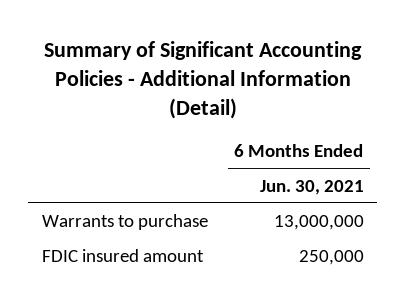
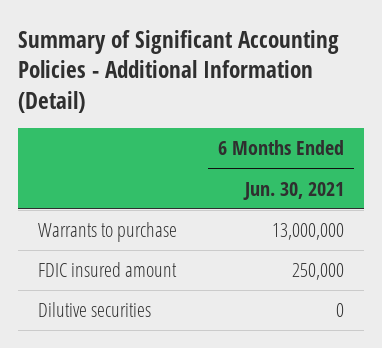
+ Dilutive securities | 0

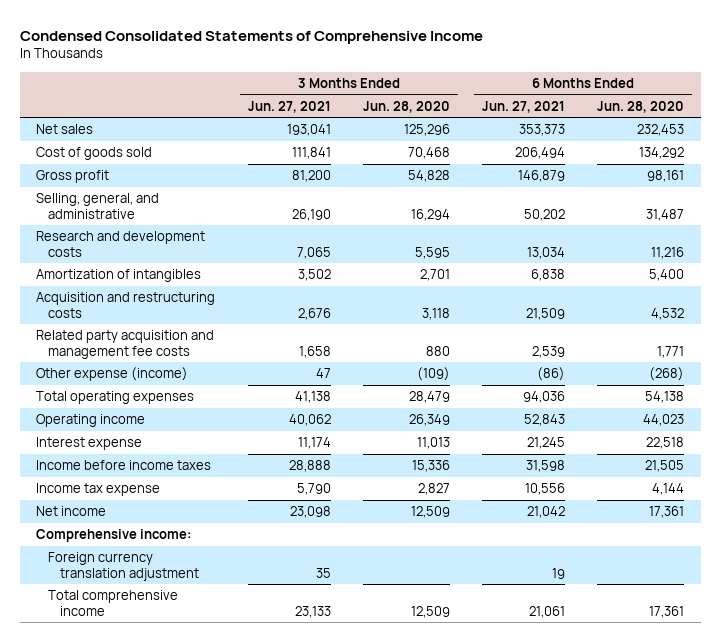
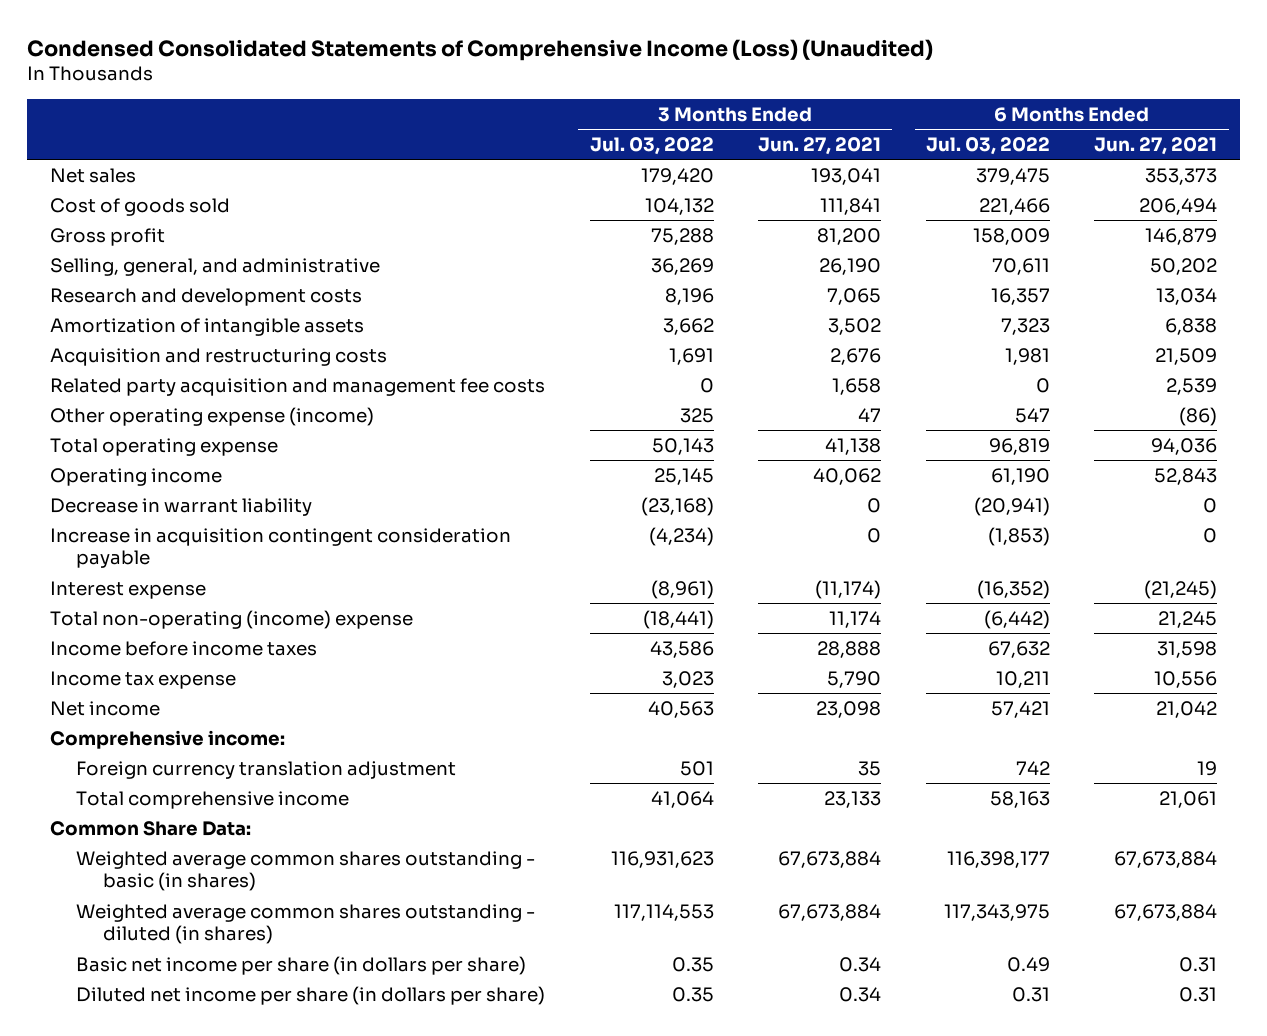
- Condensed Consolidated Statements of Comprehensive Income
+ Condensed Consolidated Statements of Comprehensive Income (Loss) (Unaudited)
- | 3 Months Ended Jun. 27, 2021 | 3 Months Ended Jun. 28, 2020 | 6 Months Ended Jun. 27, 2021 | 6 Months Ended Jun. 28, 2020
+ | 3 Months Ended Jul. 03, 2022 | 3 Months Ended Jun. 27, 2021 | 6 Months Ended Jul. 03, 2022 | 6 Months Ended Jun. 27, 2021
- Amortization of intangibles | 3,502 | 2,701 | 6,838 | 5,400
+ Amortization of intangible assets | 3,662 | 3,502 | 7,323 | 6,838
- Other expense (income) | 47 | (109) | (86) | (268)
- Total operating expenses | 41,138 | 28,479 | 94,036 | 54,138
+ Other operating expense (income) | 325 | 47 | 547 | (86)
+ Total operating expense | 50,143 | 41,138 | 96,819 | 94,036
- Interest expense | 11,174 | 11,013 | 21,245 | 22,518
+ Decrease in warrant liability | (23,168) | 0 | (20,941) | 0
+ Increase in acquisition contingent consideration payable | (4,234) | 0 | (1,853) | 0
+ Interest expense | (8,961) | (11,174) | (16,352) | (21,245)
+ Total non-operating (income) expense | (18,441) | 11,174 | (6,442) | 21,245
+ Common Share Data:
+ Weighted average common shares outstanding - basic (in shares) | 116,931,623 | 67,673,884 | 116,398,177 | 67,673,884
+ Weighted average common shares outstanding - diluted (in shares) | 117,114,553 | 67,673,884 | 117,343,975 | 67,673,884
+ Basic net income per share (in dollars per share) | 0.35 | 0.34 | 0.49 | 0.31
+ Diluted net income per share (in dollars per share) | 0.35 | 0.34 | 0.31 | 0.31

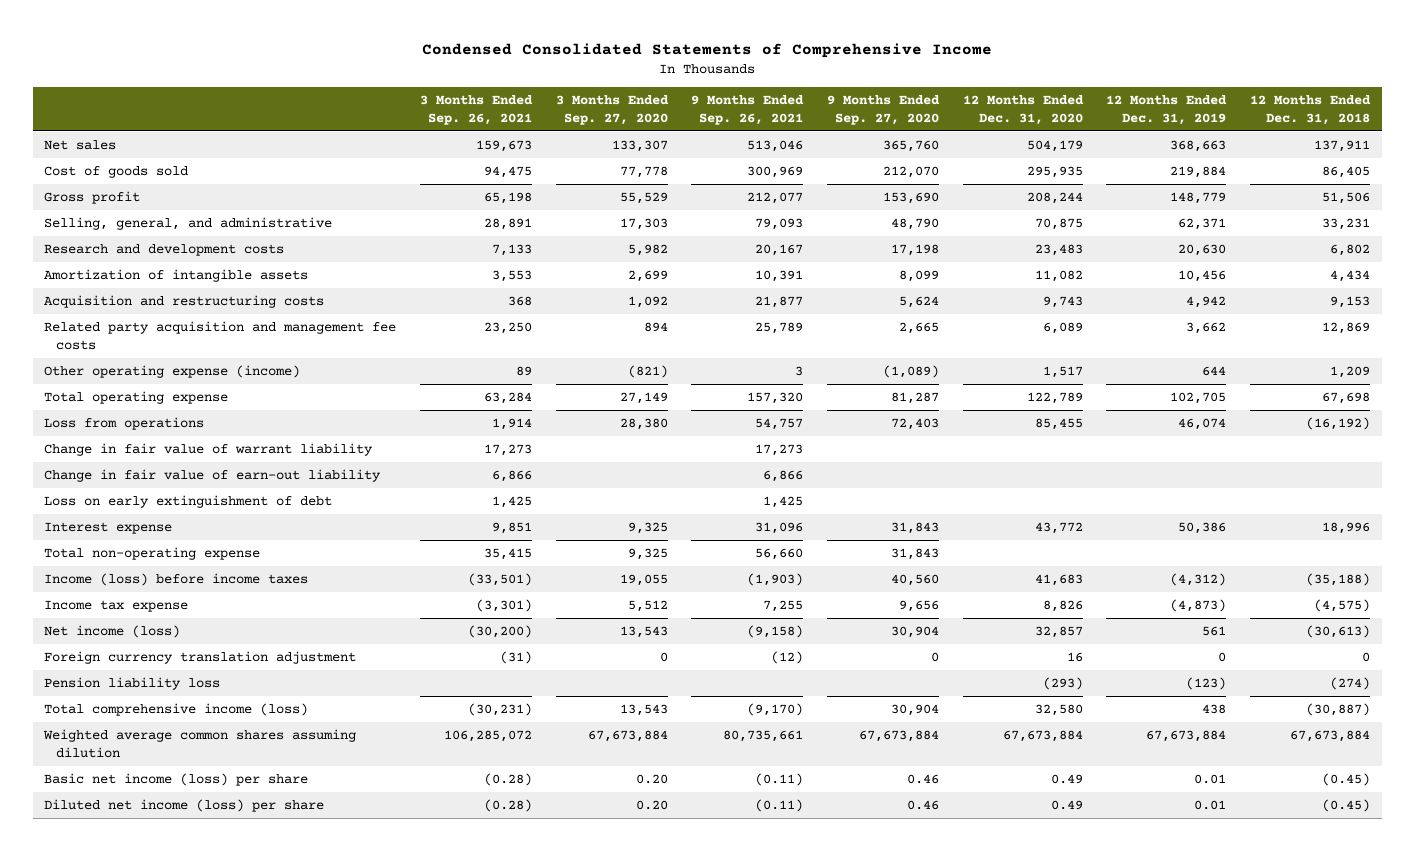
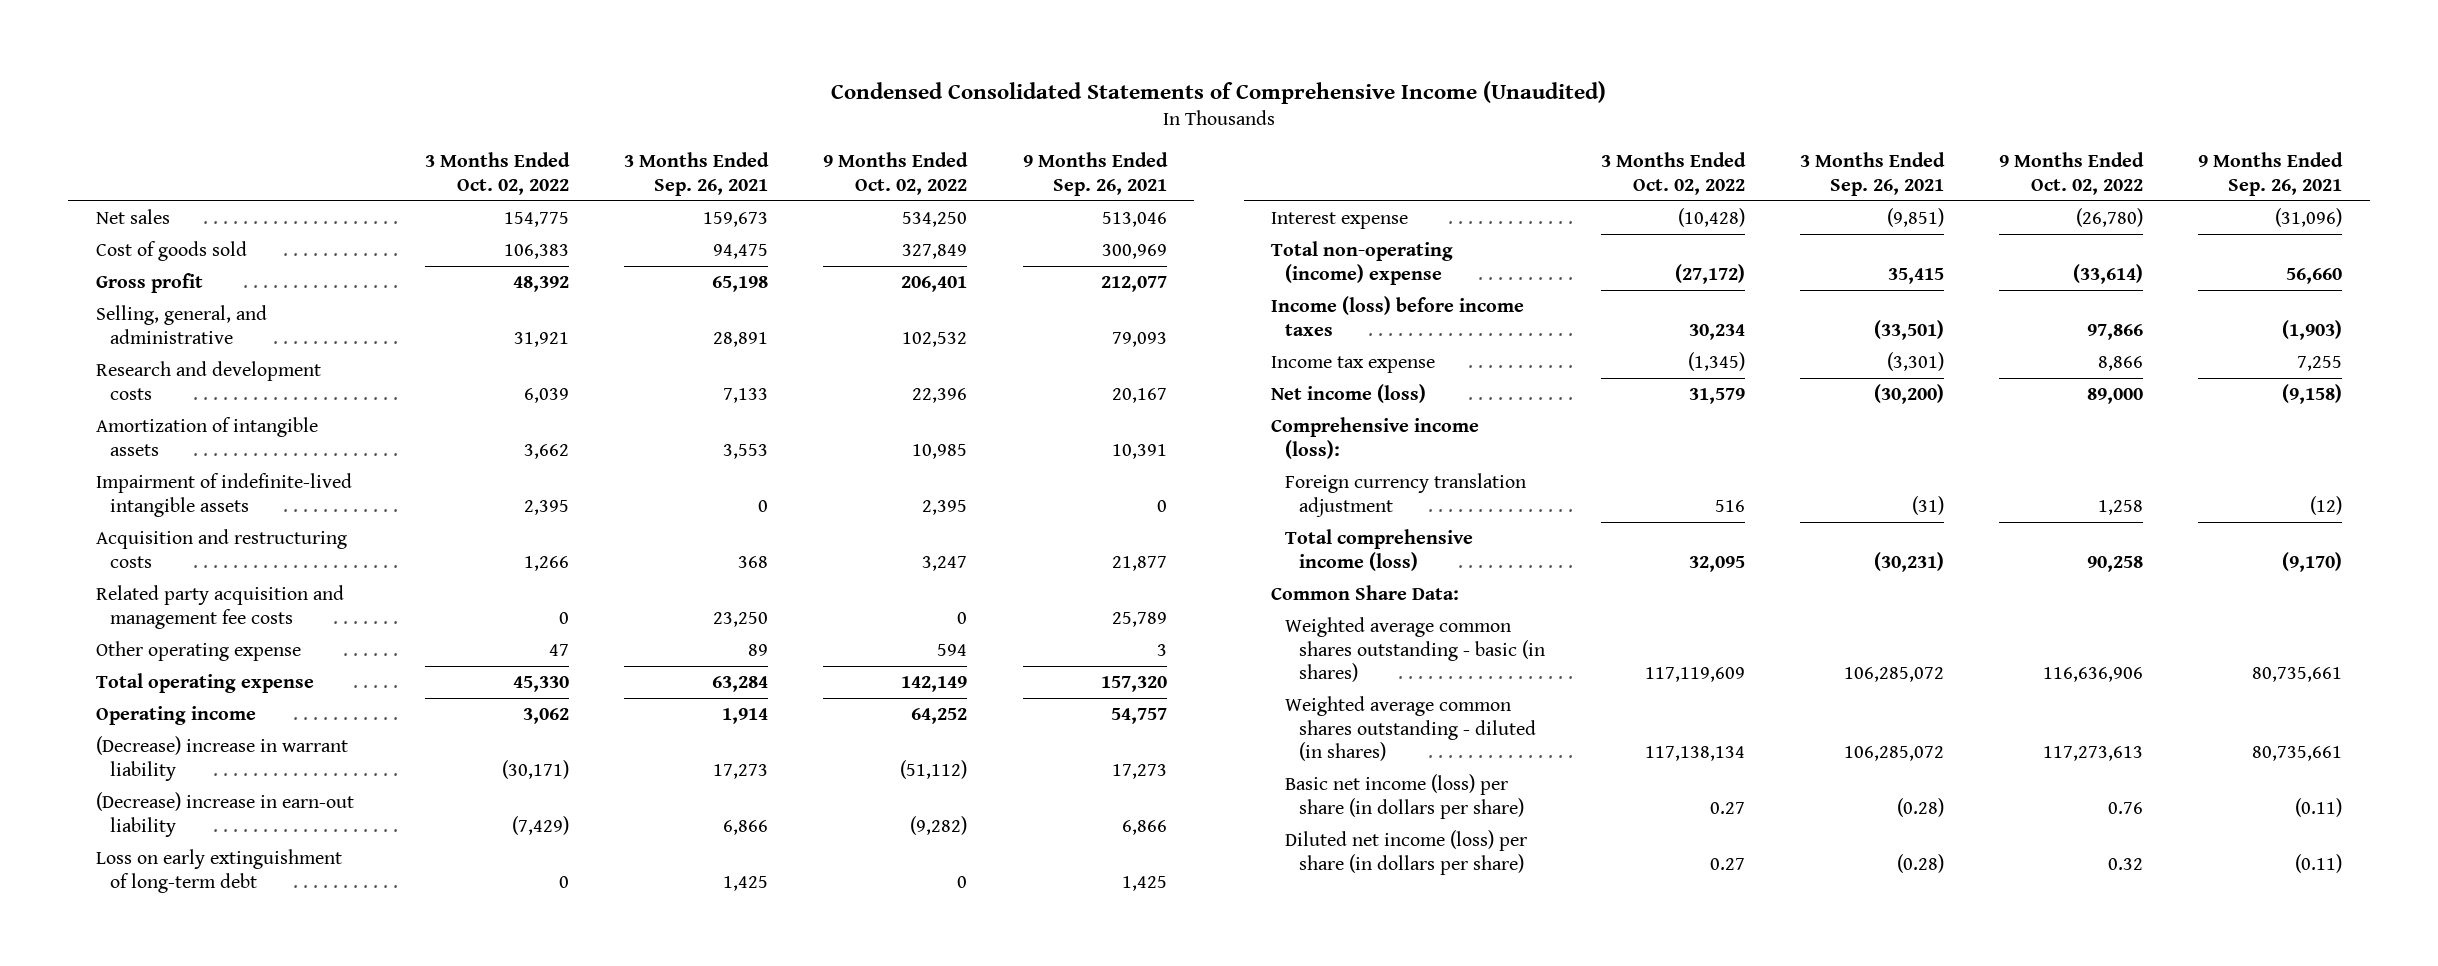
- Condensed Consolidated Statements of Comprehensive Income
+ Condensed Consolidated Statements of Comprehensive Income (Unaudited)
- | 3 Months Ended Sep. 26, 2021 | 3 Months Ended Sep. 27, 2020 | 9 Months Ended Sep. 26, 2021 | 9 Months Ended Sep. 27, 2020 | 12 Months Ended Dec. 31, 2020 | 12 Months Ended Dec. 31, 2019 | 12 Months Ended Dec. 31, 2018
+ | 3 Months Ended Oct. 02, 2022 | 3 Months Ended Sep. 26, 2021 | 9 Months Ended Oct. 02, 2022 | 9 Months Ended Sep. 26, 2021
+ Impairment of indefinite-lived intangible assets | 2,395 | 0 | 2,395 | 0
- Other operating expense (income) | 89 | (821) | 3 | (1,089) | 1,517 | 644 | 1,209
+ Other operating expense | 47 | 89 | 594 | 3
- Loss from operations | 1,914 | 28,380 | 54,757 | 72,403 | 85,455 | 46,074 | (16,192)
- Change in fair value of warrant liability | 17,273 | | 17,273 | | | |
- Change in fair value of earn-out liability | 6,866 | | 6,866 | | | |
- Loss on early extinguishment of debt | 1,425 | | 1,425 | | | |
- Interest expense | 9,851 | 9,325 | 31,096 | 31,843 | 43,772 | 50,386 | 18,996
- Total non-operating expense | 35,415 | 9,325 | 56,660 | 31,843 | | |
+ Operating income | 3,062 | 1,914 | 64,252 | 54,757
+ (Decrease) increase in warrant liability | (30,171) | 17,273 | (51,112) | 17,273
+ (Decrease) increase in earn-out liability | (7,429) | 6,866 | (9,282) | 6,866
+ Loss on early extinguishment of long-term debt | 0 | 1,425 | 0 | 1,425
+ Interest expense | (10,428) | (9,851) | (26,780) | (31,096)
+ Total non-operating (income) expense | (27,172) | 35,415 | (33,614) | 56,660
+ Comprehensive income (loss):
- Pension liability loss | | | | | (293) | (123) | (274)
- Weighted average common shares assuming dilution | 106,285,072 | 67,673,884 | 80,735,661 | 67,673,884 | 67,673,884 | 67,673,884 | 67,673,884
- Basic net income (loss) per share | (0.28) | 0.20 | (0.11) | 0.46 | 0.49 | 0.01 | (0.45)
- Diluted net income (loss) per share | (0.28) | 0.20 | (0.11) | 0.46 | 0.49 | 0.01 | (0.45)
+ Common Share Data:
+ Weighted average common shares outstanding - basic (in shares) | 117,119,609 | 106,285,072 | 116,636,906 | 80,735,661
+ Weighted average common shares outstanding - diluted (in shares) | 117,138,134 | 106,285,072 | 117,273,613 | 80,735,661
+ Basic net income (loss) per share (in dollars per share) | 0.27 | (0.28) | 0.76 | (0.11)
+ Diluted net income (loss) per share (in dollars per share) | 0.27 | (0.28) | 0.32 | (0.11)

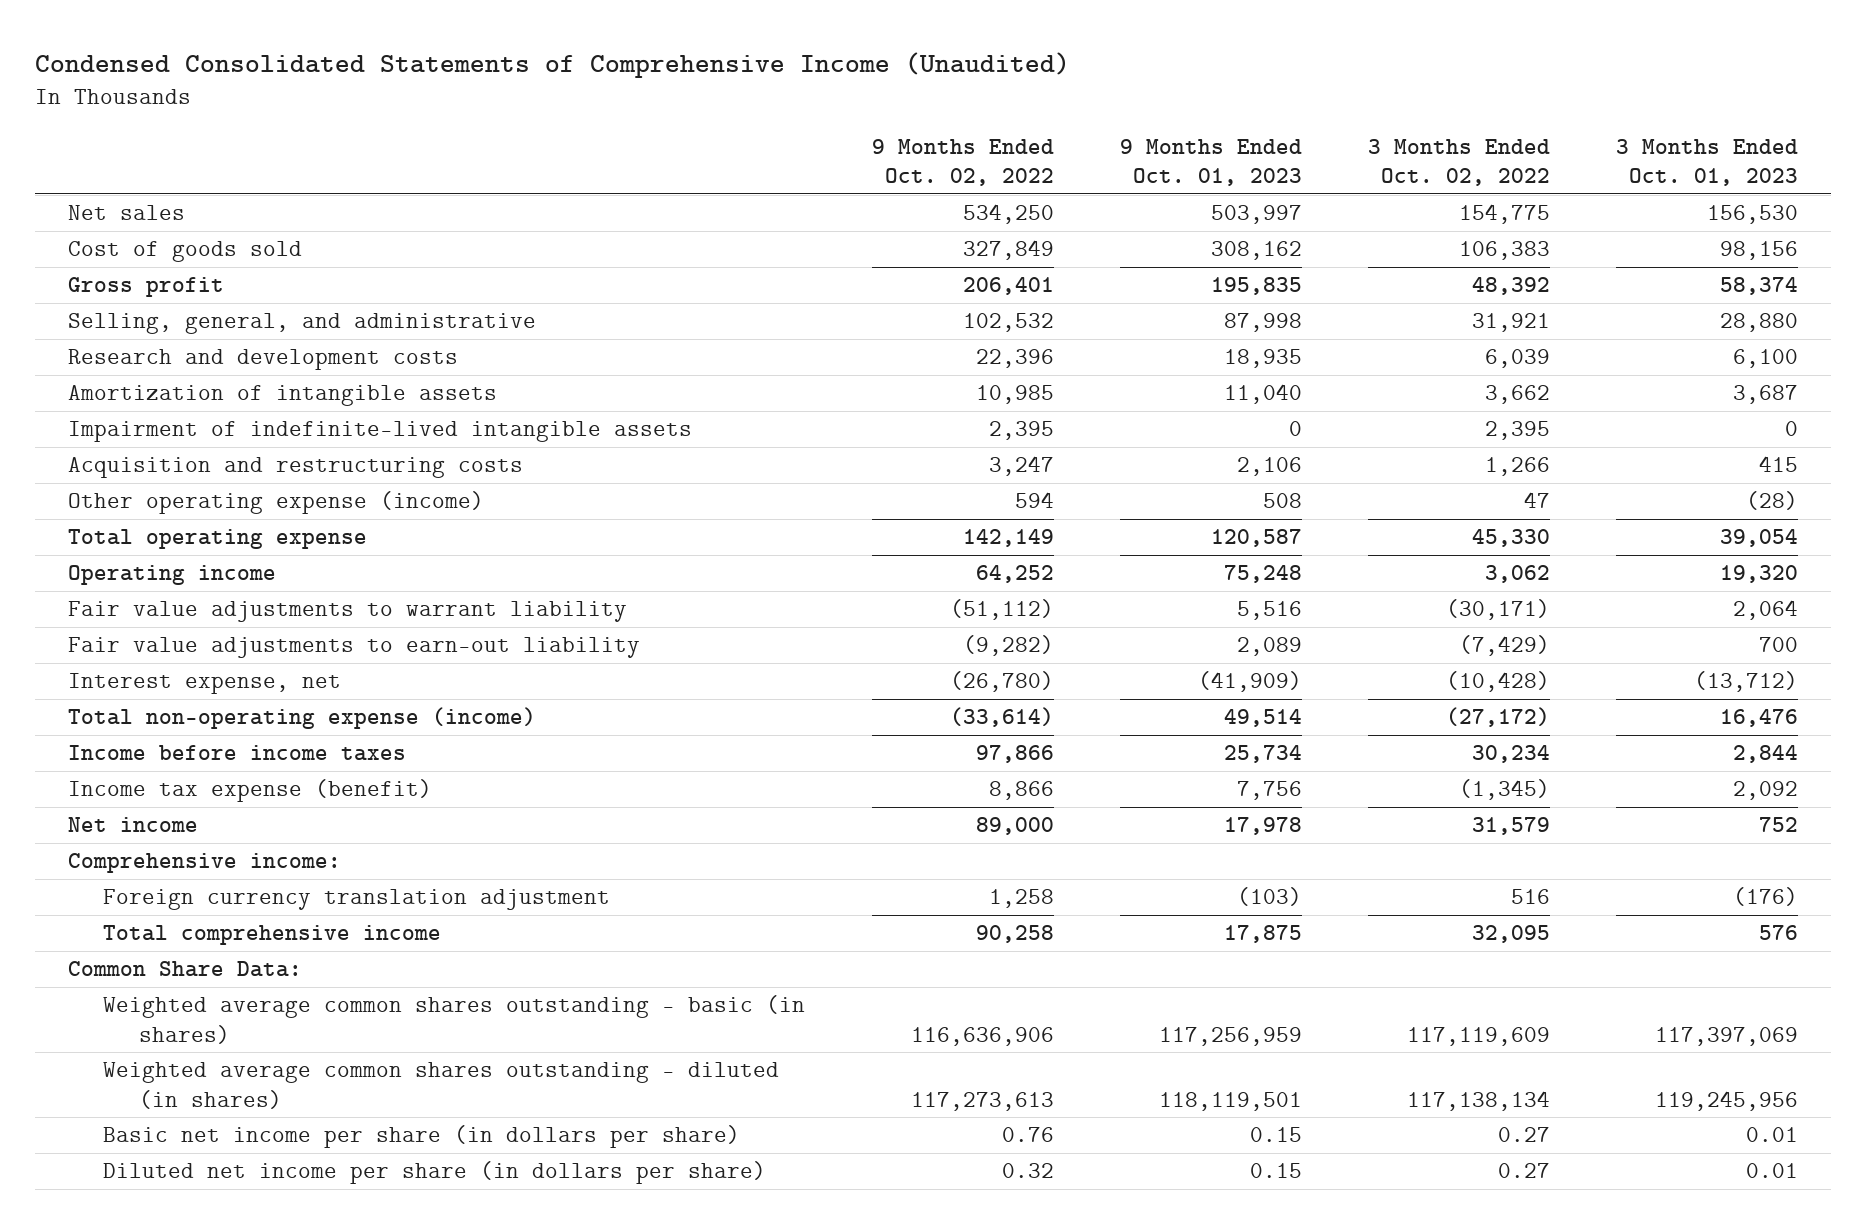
- | 3 Months Ended Oct. 02, 2022 | 3 Months Ended Sep. 26, 2021 | 9 Months Ended Oct. 02, 2022 | 9 Months Ended Sep. 26, 2021
+ | 9 Months Ended Oct. 02, 2022 | 9 Months Ended Oct. 01, 2023 | 3 Months Ended Oct. 02, 2022 | 3 Months Ended Oct. 01, 2023
- Related party acquisition and management fee costs | 0 | 23,250 | 0 | 25,789
- Other operating expense | 47 | 89 | 594 | 3
+ Other operating expense (income) | 594 | 508 | 47 | (28)
- (Decrease) increase in warrant liability | (30,171) | 17,273 | (51,112) | 17,273
- (Decrease) increase in earn-out liability | (7,429) | 6,866 | (9,282) | 6,866
- Loss on early extinguishment of long-term debt | 0 | 1,425 | 0 | 1,425
- Interest expense | (10,428) | (9,851) | (26,780) | (31,096)
- Total non-operating (income) expense | (27,172) | 35,415 | (33,614) | 56,660
- Income (loss) before income taxes | 30,234 | (33,501) | 97,866 | (1,903)
- Income tax expense | (1,345) | (3,301) | 8,866 | 7,255
- Net income (loss) | 31,579 | (30,200) | 89,000 | (9,158)
- Comprehensive income (loss):
+ Fair value adjustments to warrant liability | (51,112) | 5,516 | (30,171) | 2,064
+ Fair value adjustments to earn-out liability | (9,282) | 2,089 | (7,429) | 700
+ Interest expense, net | (26,780) | (41,909) | (10,428) | (13,712)
+ Total non-operating expense (income) | (33,614) | 49,514 | (27,172) | 16,476
+ Income before income taxes | 97,866 | 25,734 | 30,234 | 2,844
+ Income tax expense (benefit) | 8,866 | 7,756 | (1,345) | 2,092
+ Net income | 89,000 | 17,978 | 31,579 | 752
+ Comprehensive income:
- Total comprehensive income (loss) | 32,095 | (30,231) | 90,258 | (9,170)
+ Total comprehensive income | 90,258 | 17,875 | 32,095 | 576
- Basic net income (loss) per share (in dollars per share) | 0.27 | (0.28) | 0.76 | (0.11)
- Diluted net income (loss) per share (in dollars per share) | 0.27 | (0.28) | 0.32 | (0.11)
+ Basic net income per share (in dollars per share) | 0.76 | 0.15 | 0.27 | 0.01
+ Diluted net income per share (in dollars per share) | 0.32 | 0.15 | 0.27 | 0.01

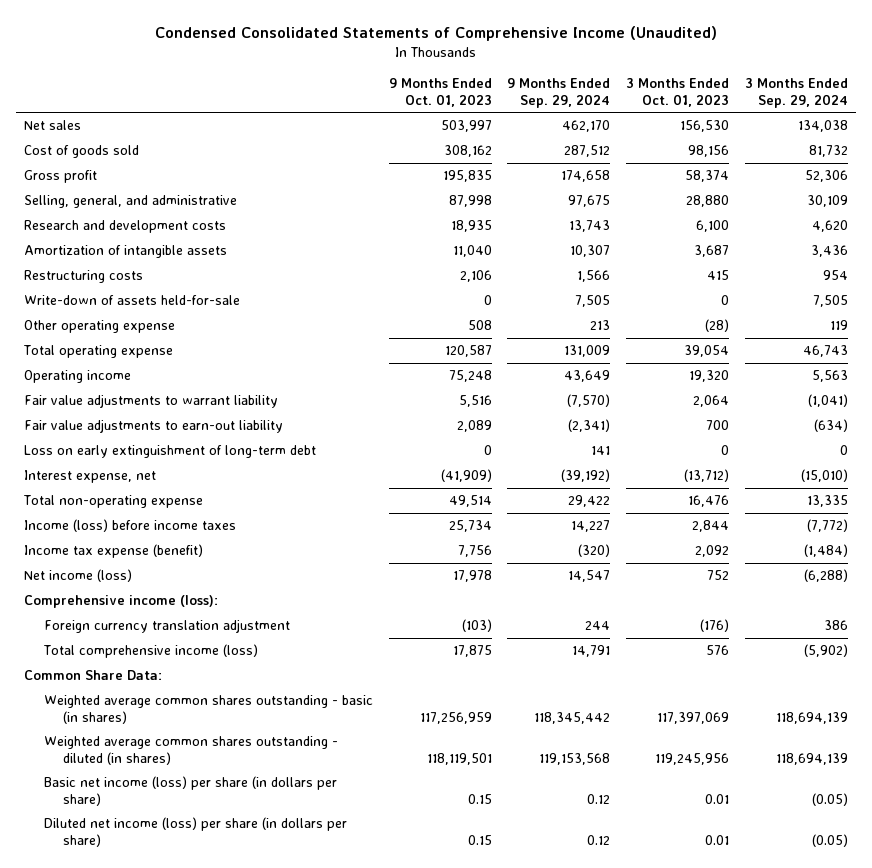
- | 9 Months Ended Oct. 02, 2022 | 9 Months Ended Oct. 01, 2023 | 3 Months Ended Oct. 02, 2022 | 3 Months Ended Oct. 01, 2023
+ | 9 Months Ended Oct. 01, 2023 | 9 Months Ended Sep. 29, 2024 | 3 Months Ended Oct. 01, 2023 | 3 Months Ended Sep. 29, 2024
- Impairment of indefinite-lived intangible assets | 2,395 | 0 | 2,395 | 0
- Acquisition and restructuring costs | 3,247 | 2,106 | 1,266 | 415
- Other operating expense (income) | 594 | 508 | 47 | (28)
+ Restructuring costs | 2,106 | 1,566 | 415 | 954
+ Write-down of assets held-for-sale | 0 | 7,505 | 0 | 7,505
+ Other operating expense | 508 | 213 | (28) | 119
+ Loss on early extinguishment of long-term debt | 0 | 141 | 0 | 0
- Total non-operating expense (income) | (33,614) | 49,514 | (27,172) | 16,476
- Income before income taxes | 97,866 | 25,734 | 30,234 | 2,844
+ Total non-operating expense | 49,514 | 29,422 | 16,476 | 13,335
+ Income (loss) before income taxes | 25,734 | 14,227 | 2,844 | (7,772)
- Net income | 89,000 | 17,978 | 31,579 | 752
- Comprehensive income:
+ Net income (loss) | 17,978 | 14,547 | 752 | (6,288)
+ Comprehensive income (loss):
- Total comprehensive income | 90,258 | 17,875 | 32,095 | 576
+ Total comprehensive income (loss) | 17,875 | 14,791 | 576 | (5,902)
- Basic net income per share (in dollars per share) | 0.76 | 0.15 | 0.27 | 0.01
- Diluted net income per share (in dollars per share) | 0.32 | 0.15 | 0.27 | 0.01
+ Basic net income (loss) per share (in dollars per share) | 0.15 | 0.12 | 0.01 | (0.05)
+ Diluted net income (loss) per share (in dollars per share) | 0.15 | 0.12 | 0.01 | (0.05)

